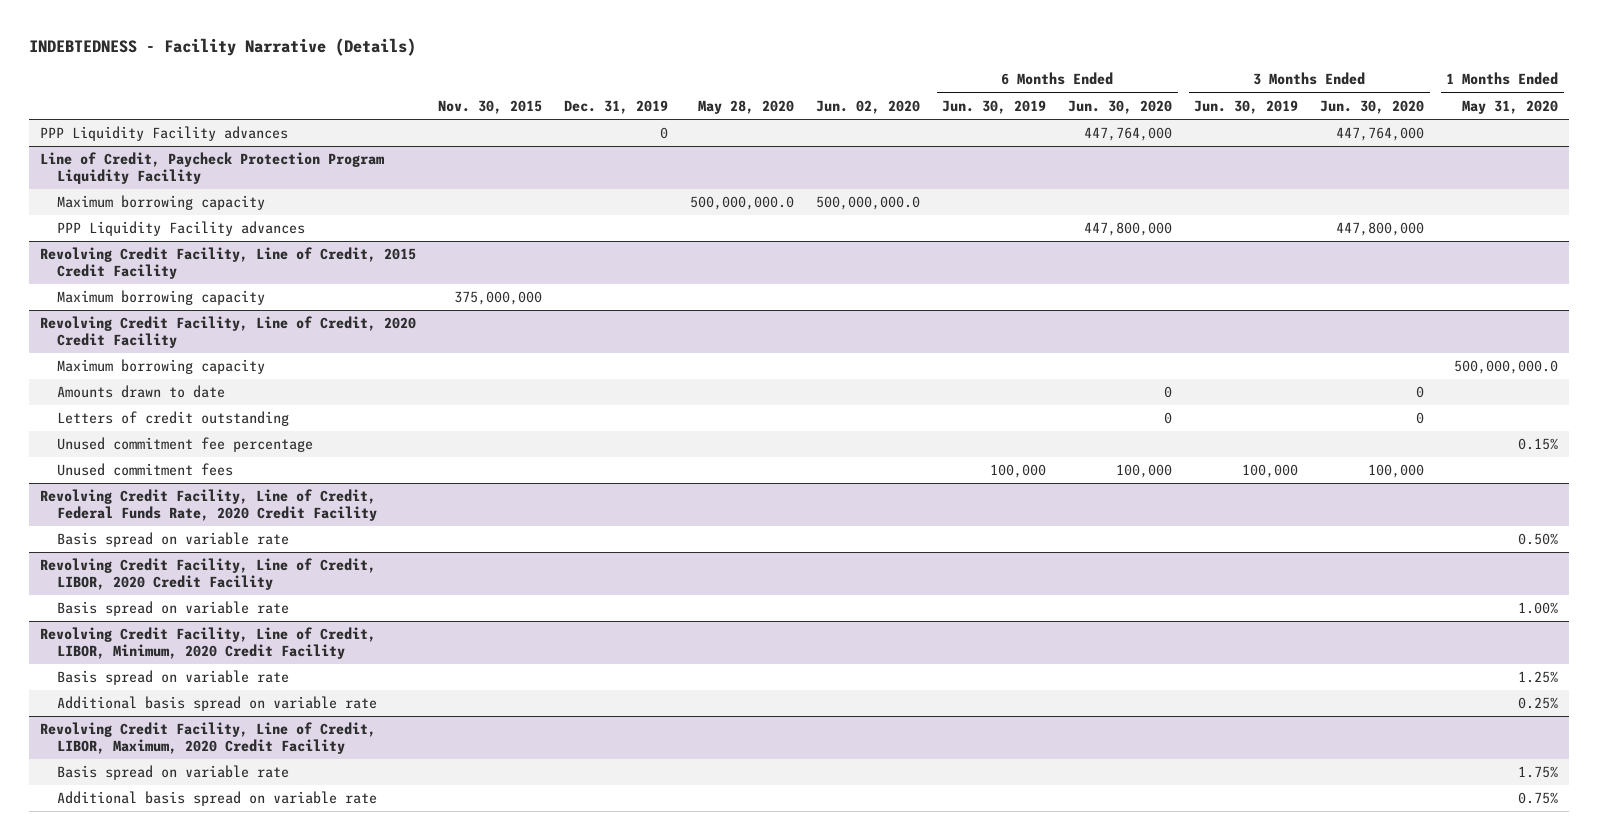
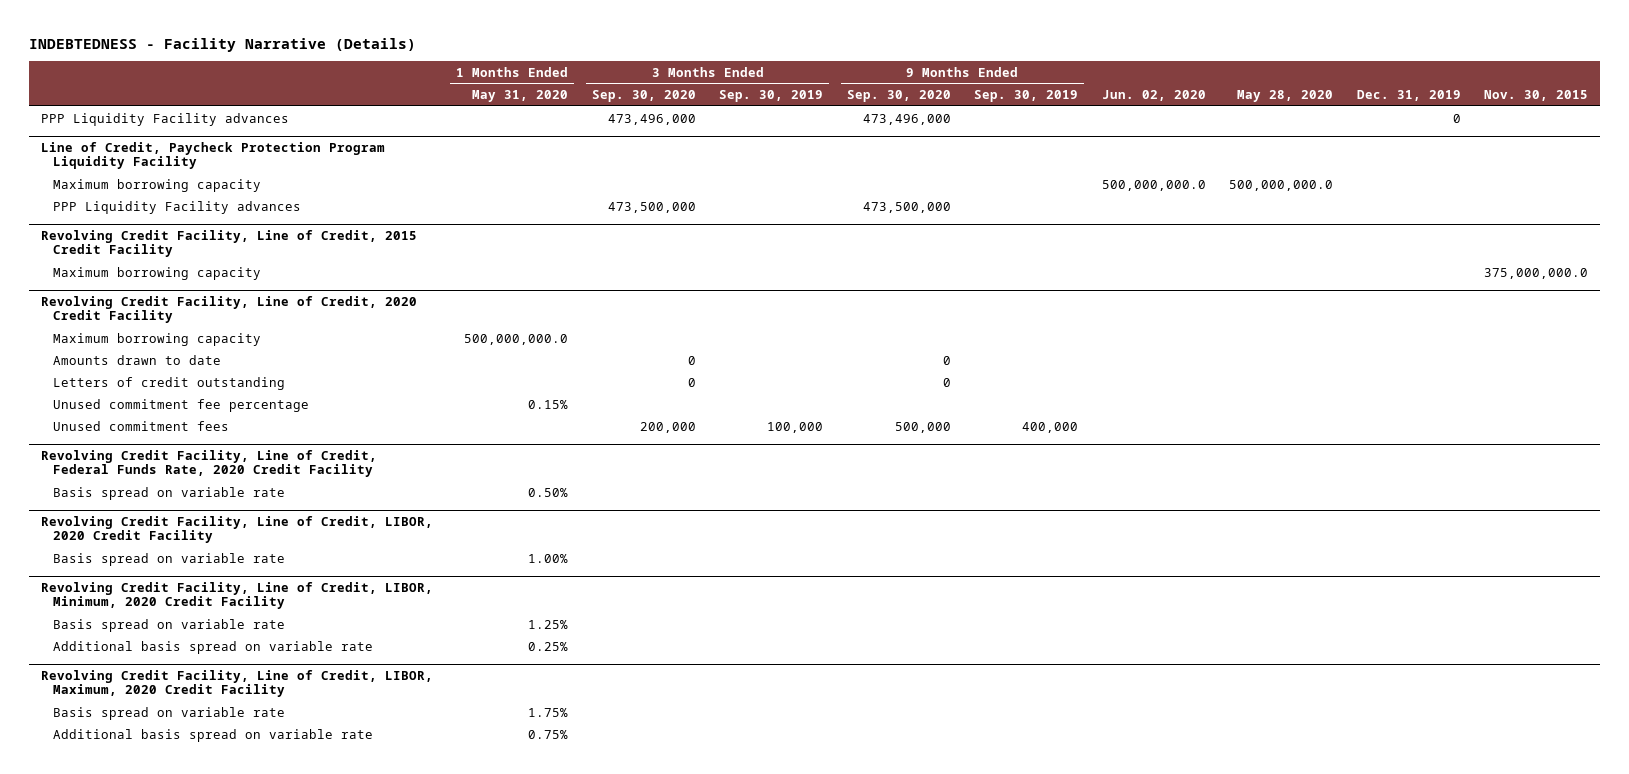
- | Nov. 30, 2015 | Dec. 31, 2019 | May 28, 2020 | Jun. 02, 2020 | 6 Months Ended Jun. 30, 2019 | 6 Months Ended Jun. 30, 2020 | 3 Months Ended Jun. 30, 2019 | 3 Months Ended Jun. 30, 2020 | 1 Months Ended May 31, 2020
+ | 1 Months Ended May 31, 2020 | 3 Months Ended Sep. 30, 2020 | 3 Months Ended Sep. 30, 2019 | 9 Months Ended Sep. 30, 2020 | 9 Months Ended Sep. 30, 2019 | Jun. 02, 2020 | May 28, 2020 | Dec. 31, 2019 | Nov. 30, 2015
@ Revolving Credit Facility, Line of Credit, 2015 Credit Facility
- Maximum borrowing capacity | 375,000,000 | | | | | | | |
+ Maximum borrowing capacity | | | | | | | | | 375,000,000.0

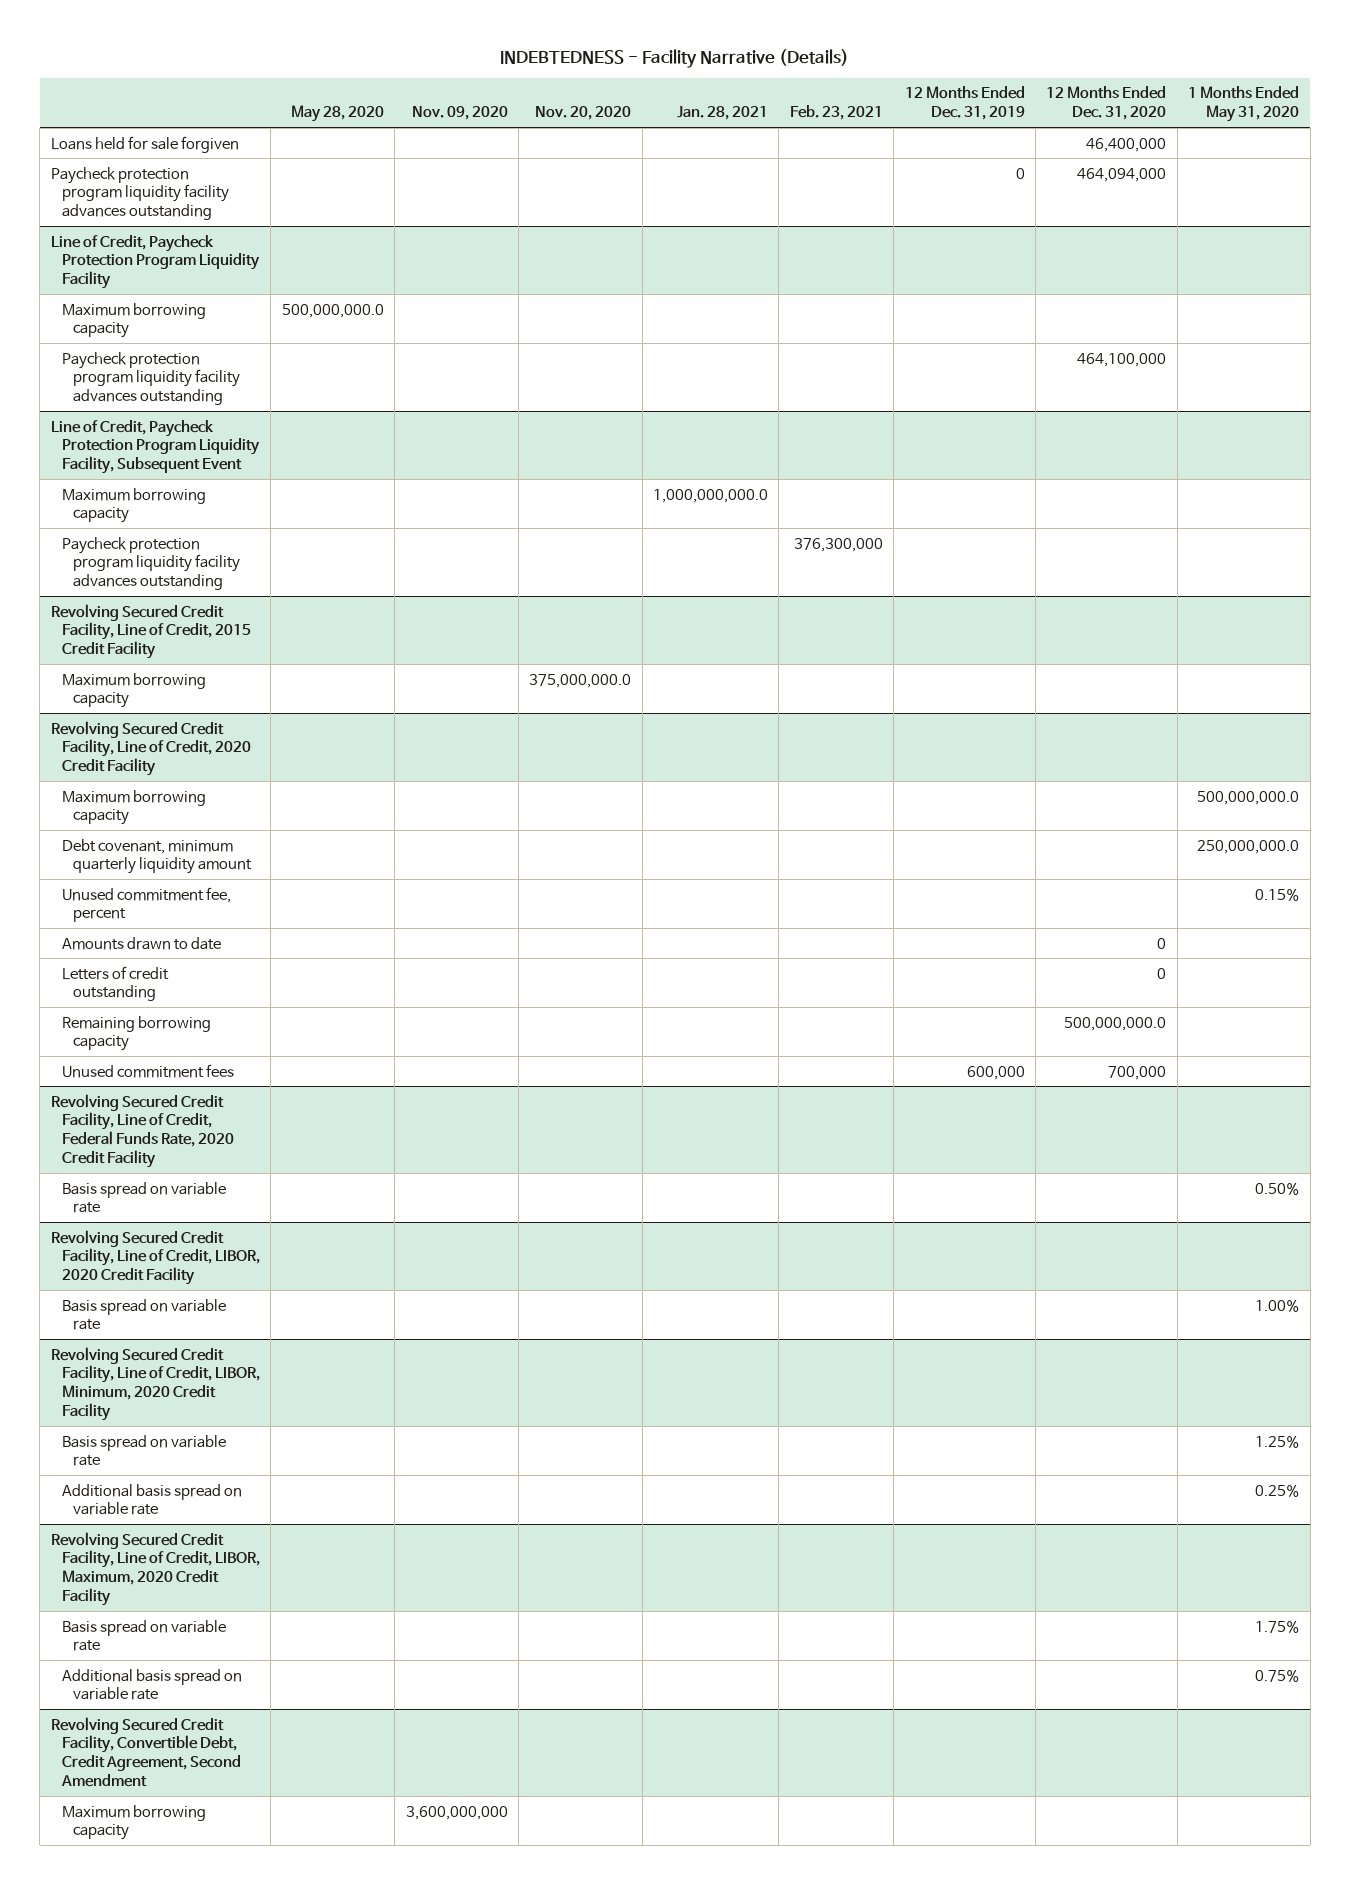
- | 1 Months Ended May 31, 2020 | 3 Months Ended Sep. 30, 2020 | 3 Months Ended Sep. 30, 2019 | 9 Months Ended Sep. 30, 2020 | 9 Months Ended Sep. 30, 2019 | Jun. 02, 2020 | May 28, 2020 | Dec. 31, 2019 | Nov. 30, 2015
+ | May 28, 2020 | Nov. 09, 2020 | Nov. 20, 2020 | Jan. 28, 2021 | Feb. 23, 2021 | 12 Months Ended Dec. 31, 2019 | 12 Months Ended Dec. 31, 2020 | 1 Months Ended May 31, 2020
- PPP Liquidity Facility advances | | 473,496,000 | | 473,496,000 | | | | 0 |
+ Loans held for sale forgiven | | | | | | | 46,400,000 |
+ Paycheck protection program liquidity facility advances outstanding | | | | | | 0 | 464,094,000 |
@ Line of Credit, Paycheck Protection Program Liquidity Facility
- PPP Liquidity Facility advances | | 473,500,000 | | 473,500,000 | | | | |
- Revolving Credit Facility, Line of Credit, 2015 Credit Facility
@ Line of Credit, Paycheck Protection Program Liquidity Facility
+ Paycheck protection program liquidity facility advances outstanding | | | | | | | 464,100,000 |
+ Line of Credit, Paycheck Protection Program Liquidity Facility, Subsequent Event
+ Maximum borrowing capacity | | | | 1,000,000,000.0 | | | |
+ Paycheck protection program liquidity facility advances outstanding | | | | | 376,300,000 | | |
+ Revolving Secured Credit Facility, Line of Credit, 2015 Credit Facility
- Revolving Credit Facility, Line of Credit, 2020 Credit Facility
+ Revolving Secured Credit Facility, Line of Credit, 2020 Credit Facility
+ Debt covenant, minimum quarterly liquidity amount | | | | | | | | 250,000,000.0
+ Unused commitment fee, percent | | | | | | | | 0.15%
- Unused commitment fee percentage | 0.15% | | | | | | | |
+ Remaining borrowing capacity | | | | | | | 500,000,000.0 |
- Revolving Credit Facility, Line of Credit, Federal Funds Rate, 2020 Credit Facility
+ Revolving Secured Credit Facility, Line of Credit, Federal Funds Rate, 2020 Credit Facility
- Revolving Credit Facility, Line of Credit, LIBOR, 2020 Credit Facility
+ Revolving Secured Credit Facility, Line of Credit, LIBOR, 2020 Credit Facility
- Revolving Credit Facility, Line of Credit, LIBOR, Minimum, 2020 Credit Facility
+ Revolving Secured Credit Facility, Line of Credit, LIBOR, Minimum, 2020 Credit Facility
- Revolving Credit Facility, Line of Credit, LIBOR, Maximum, 2020 Credit Facility
+ Revolving Secured Credit Facility, Line of Credit, LIBOR, Maximum, 2020 Credit Facility
+ Revolving Secured Credit Facility, Convertible Debt, Credit Agreement, Second Amendment
+ Maximum borrowing capacity | | 3,600,000,000 | | | | | |

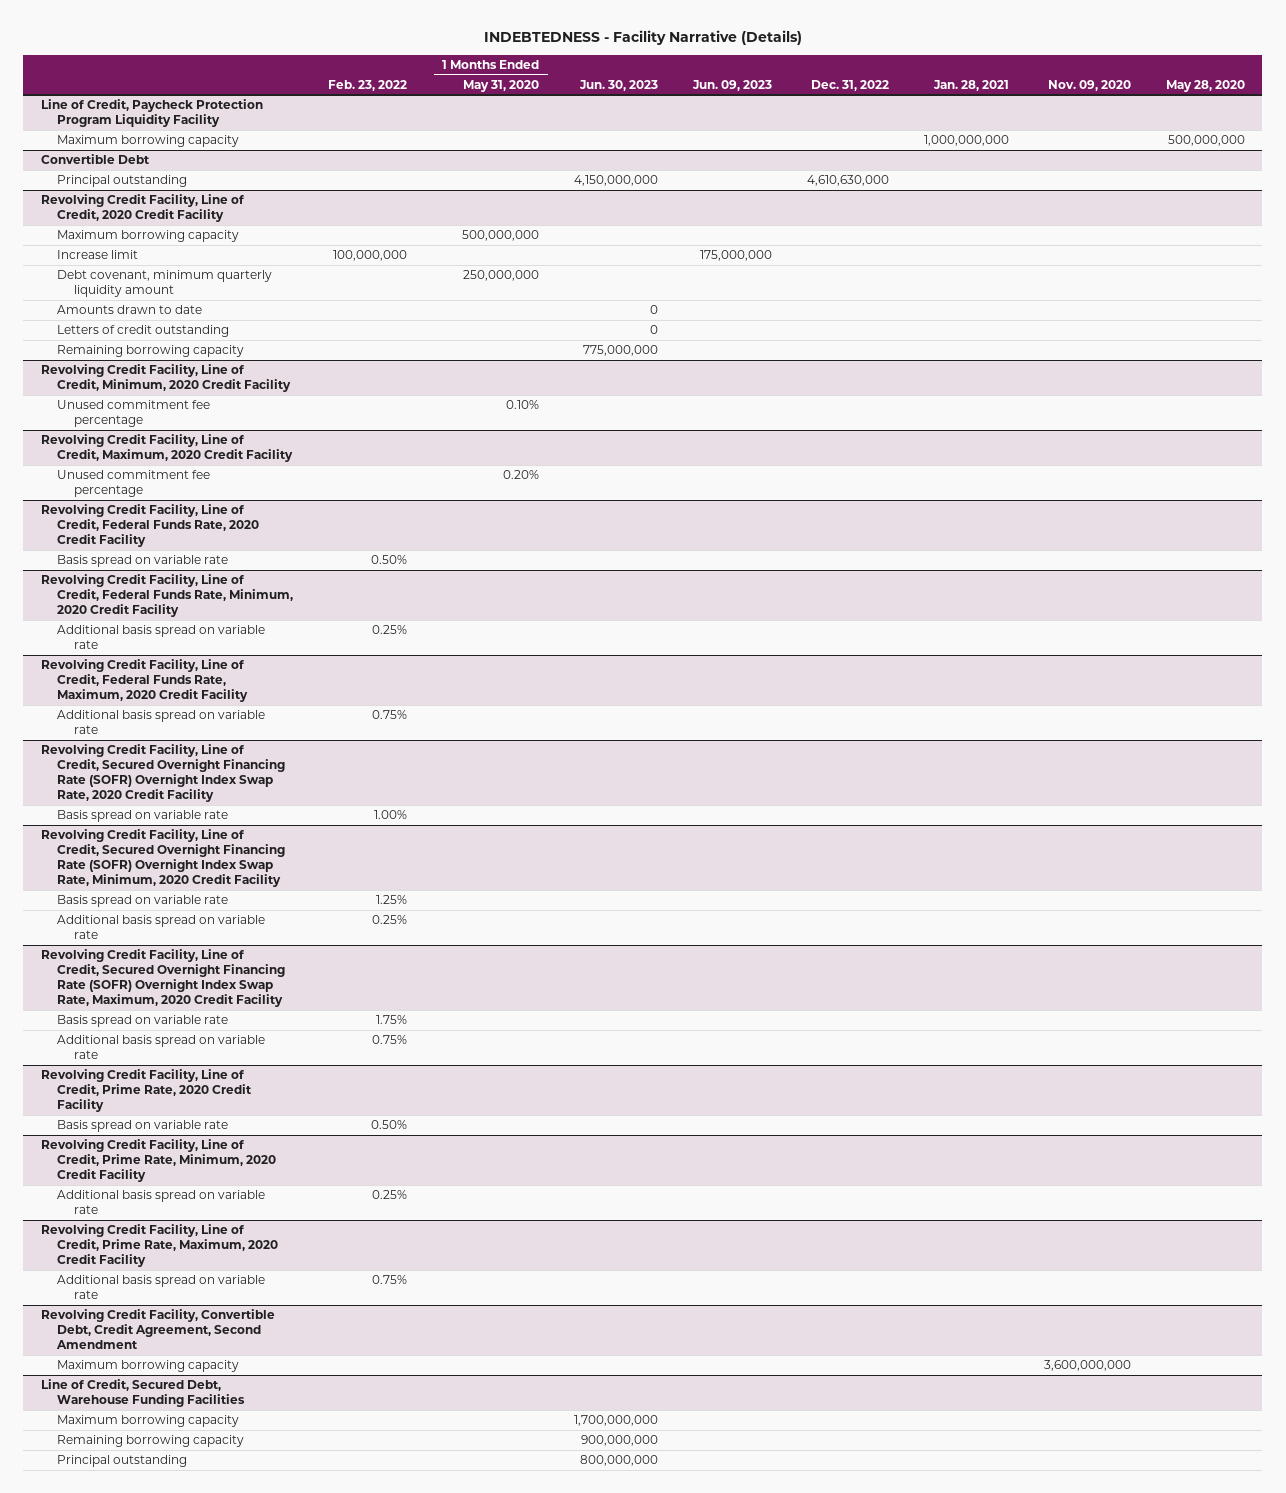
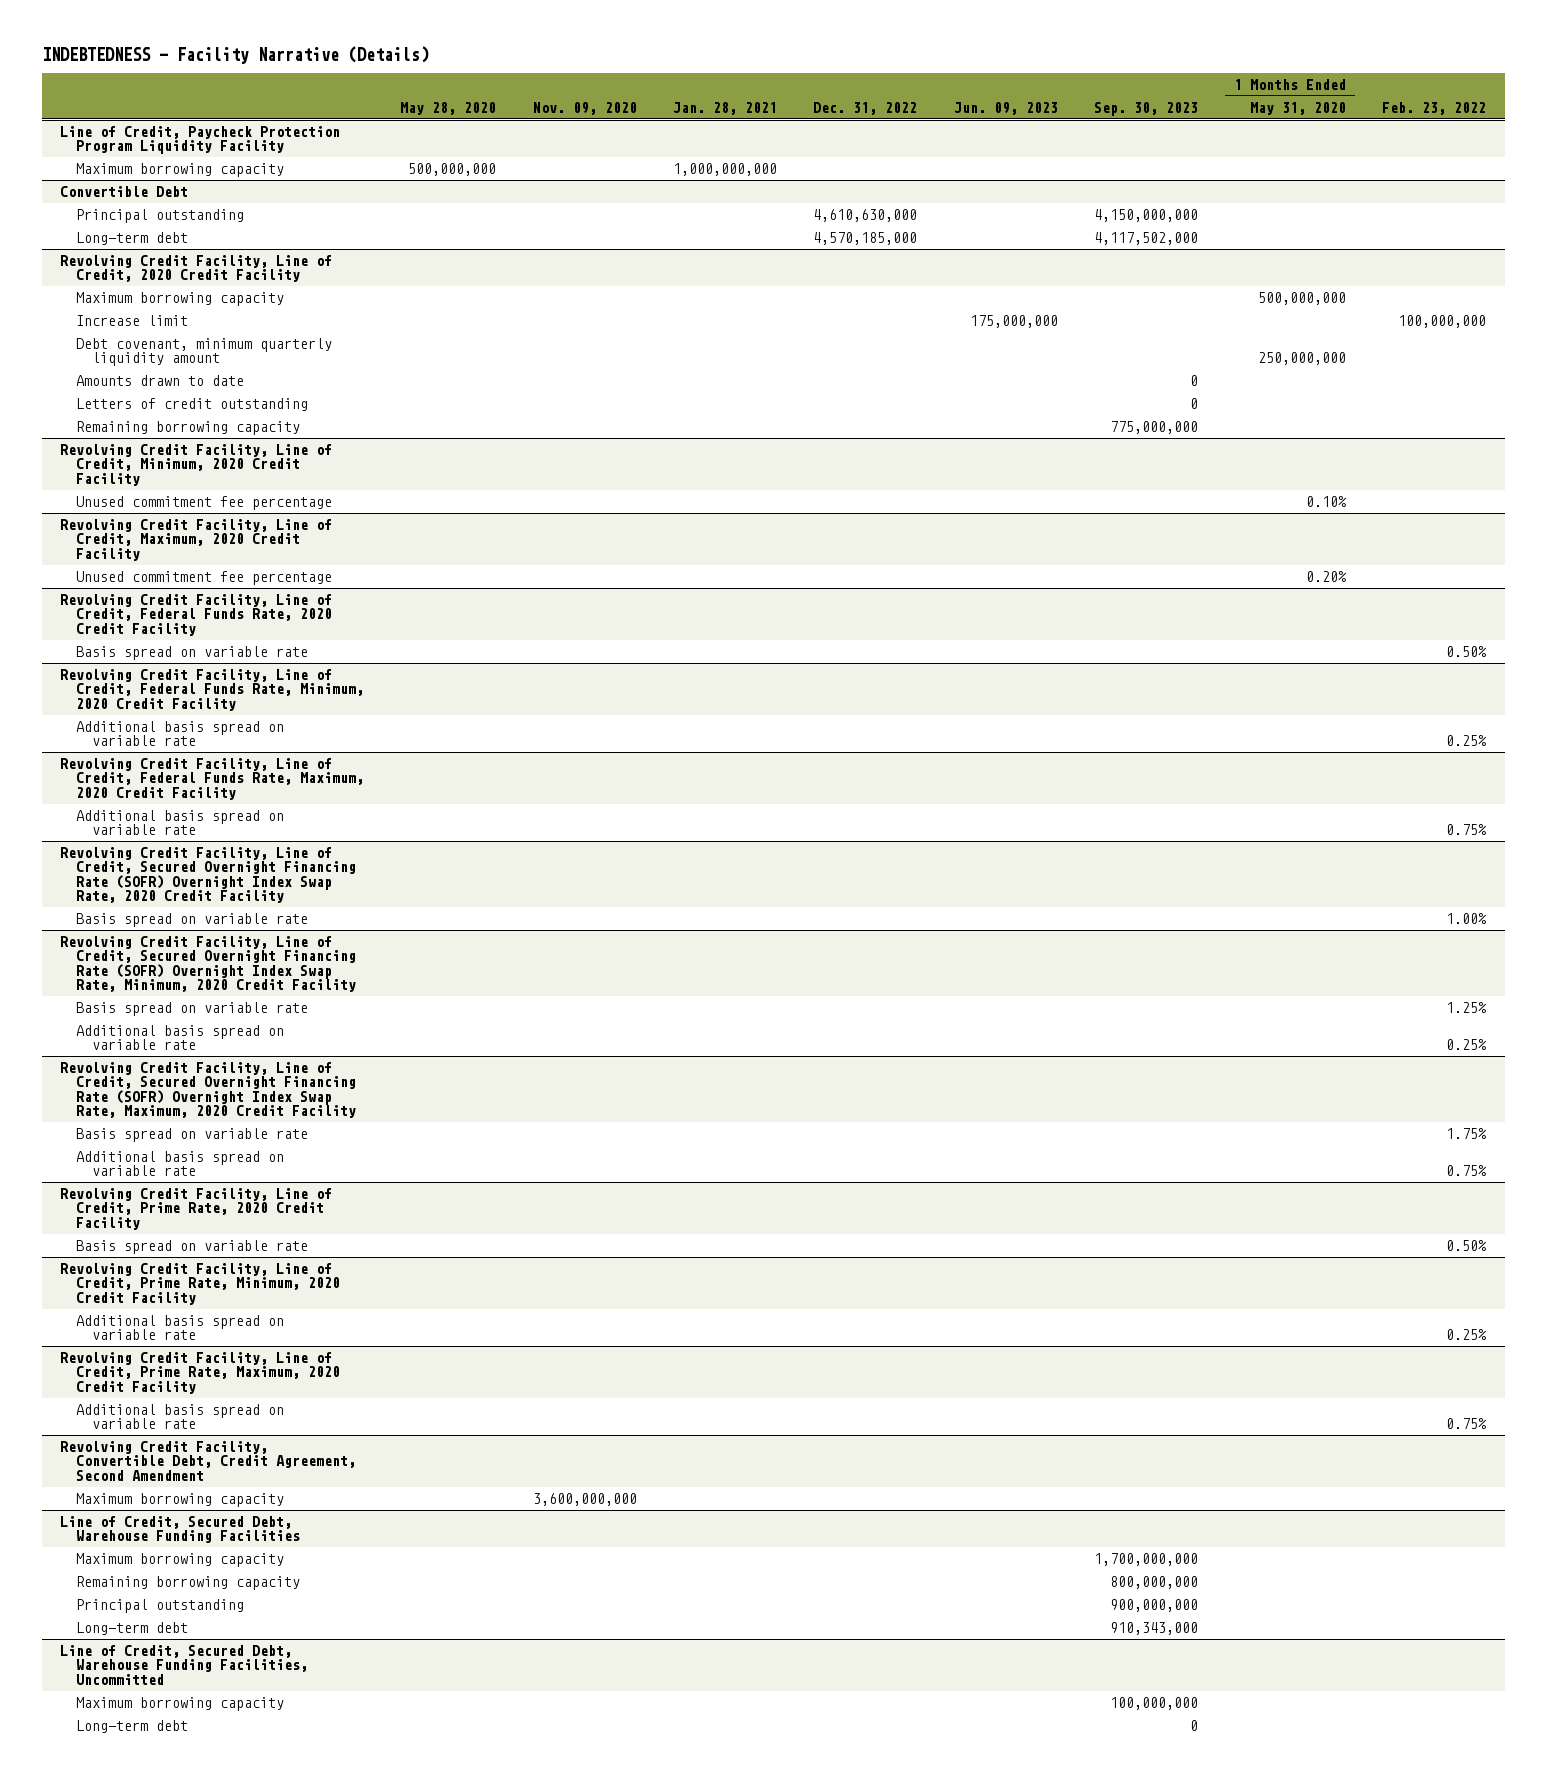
- | Feb. 23, 2022 | 1 Months Ended May 31, 2020 | Jun. 30, 2023 | Jun. 09, 2023 | Dec. 31, 2022 | Jan. 28, 2021 | Nov. 09, 2020 | May 28, 2020
+ | May 28, 2020 | Nov. 09, 2020 | Jan. 28, 2021 | Dec. 31, 2022 | Jun. 09, 2023 | Sep. 30, 2023 | 1 Months Ended May 31, 2020 | Feb. 23, 2022
@ Convertible Debt
+ Long-term debt | | | | 4,570,185,000 | | 4,117,502,000 | |
@ Line of Credit, Secured Debt, Warehouse Funding Facilities
+ Long-term debt | | | | | | 910,343,000 | |
+ Line of Credit, Secured Debt, Warehouse Funding Facilities, Uncommitted
+ Maximum borrowing capacity | | | | | | 100,000,000 | |
+ Long-term debt | | | | | | 0 | |

